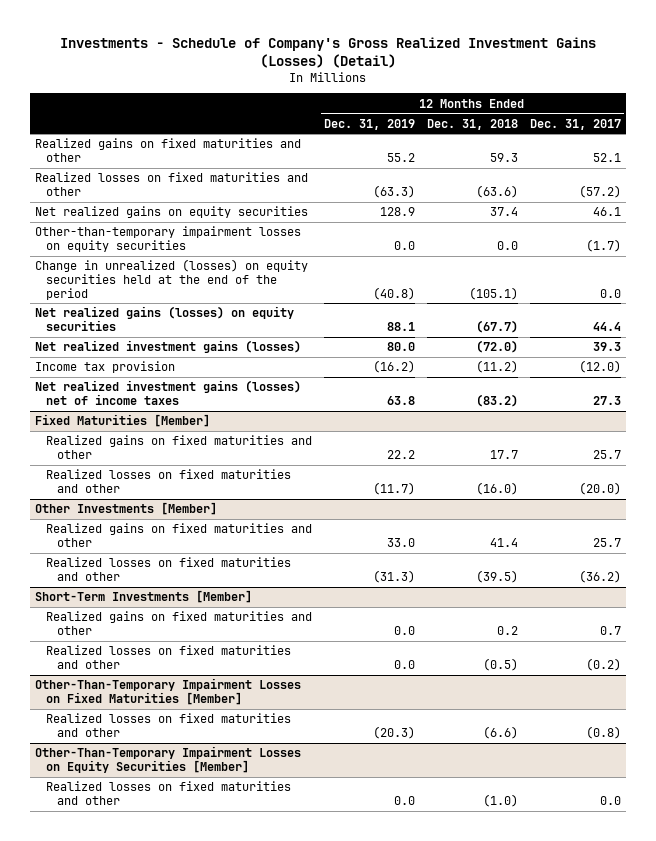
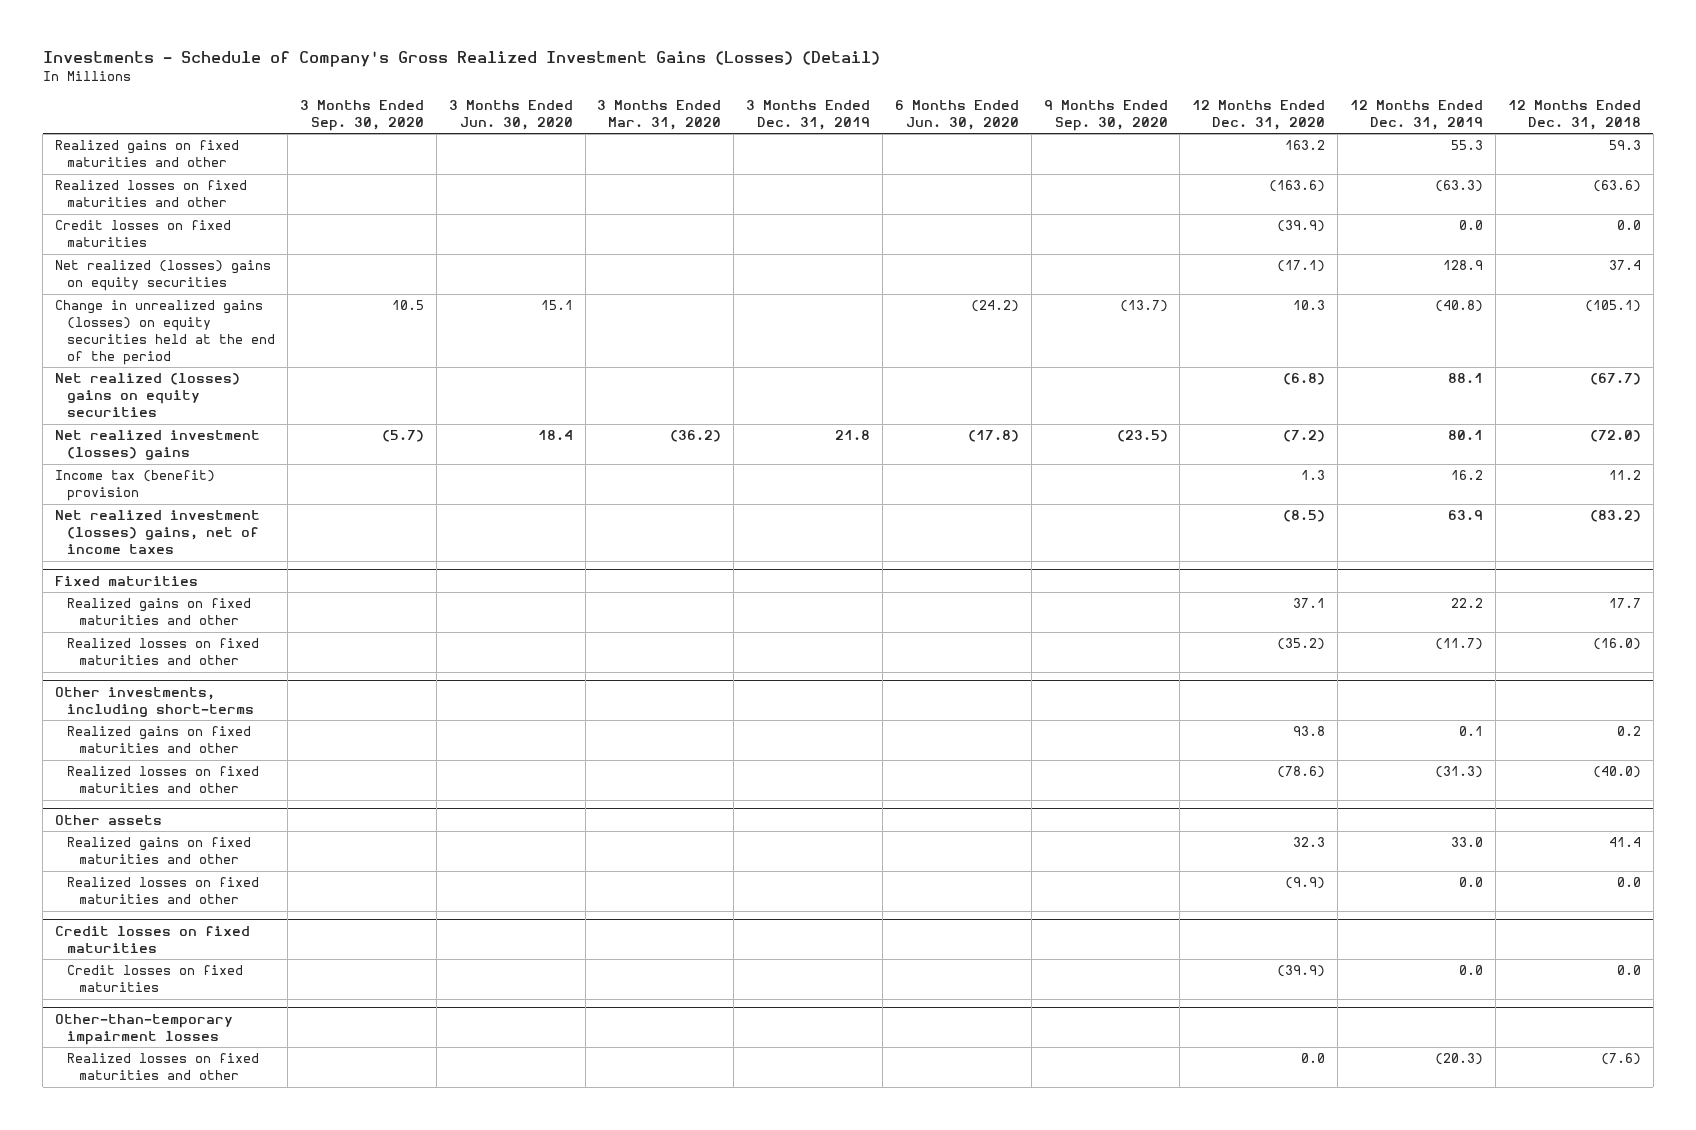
- | 12 Months Ended Dec. 31, 2019 | 12 Months Ended Dec. 31, 2018 | 12 Months Ended Dec. 31, 2017
+ | 3 Months Ended Sep. 30, 2020 | 3 Months Ended Jun. 30, 2020 | 3 Months Ended Mar. 31, 2020 | 3 Months Ended Dec. 31, 2019 | 6 Months Ended Jun. 30, 2020 | 9 Months Ended Sep. 30, 2020 | 12 Months Ended Dec. 31, 2020 | 12 Months Ended Dec. 31, 2019 | 12 Months Ended Dec. 31, 2018
- Realized gains on fixed maturities and other | 55.2 | 59.3 | 52.1
+ Realized gains on fixed maturities and other | | | | | | | 163.2 | 55.3 | 59.3
- Net realized gains on equity securities | 128.9 | 37.4 | 46.1
- Other-than-temporary impairment losses on equity securities | 0.0 | 0.0 | (1.7)
- Change in unrealized (losses) on equity securities held at the end of the period | (40.8) | (105.1) | 0.0
- Net realized gains (losses) on equity securities | 88.1 | (67.7) | 44.4
- Net realized investment gains (losses) | 80.0 | (72.0) | 39.3
- Income tax provision | (16.2) | (11.2) | (12.0)
- Net realized investment gains (losses) net of income taxes | 63.8 | (83.2) | 27.3
- Fixed Maturities [Member]
+ Credit losses on fixed maturities | | | | | | | (39.9) | 0.0 | 0.0
+ Net realized (losses) gains on equity securities | | | | | | | (17.1) | 128.9 | 37.4
+ Change in unrealized gains (losses) on equity securities held at the end of the period | 10.5 | 15.1 | | | (24.2) | (13.7) | 10.3 | (40.8) | (105.1)
+ Net realized (losses) gains on equity securities | | | | | | | (6.8) | 88.1 | (67.7)
+ Net realized investment (losses) gains | (5.7) | 18.4 | (36.2) | 21.8 | (17.8) | (23.5) | (7.2) | 80.1 | (72.0)
+ Income tax (benefit) provision | | | | | | | 1.3 | 16.2 | 11.2
+ Net realized investment (losses) gains, net of income taxes | | | | | | | (8.5) | 63.9 | (83.2)
+ Fixed maturities
- Other Investments [Member]
+ Other investments, including short-terms
+ Realized gains on fixed maturities and other | | | | | | | 93.8 | 0.1 | 0.2
+ Realized losses on fixed maturities and other | | | | | | | (78.6) | (31.3) | (40.0)
+ Other assets
- Realized losses on fixed maturities and other | (31.3) | (39.5) | (36.2)
- Short-Term Investments [Member]
- Realized gains on fixed maturities and other | 0.0 | 0.2 | 0.7
- Realized losses on fixed maturities and other | 0.0 | (0.5) | (0.2)
- Other-Than-Temporary Impairment Losses on Fixed Maturities [Member]
- Realized losses on fixed maturities and other | (20.3) | (6.6) | (0.8)
- Other-Than-Temporary Impairment Losses on Equity Securities [Member]
- Realized losses on fixed maturities and other | 0.0 | (1.0) | 0.0
+ Realized losses on fixed maturities and other | | | | | | | (9.9) | 0.0 | 0.0
+ Credit losses on fixed maturities
+ Credit losses on fixed maturities | | | | | | | (39.9) | 0.0 | 0.0
+ Other-than-temporary impairment losses
+ Realized losses on fixed maturities and other | | | | | | | 0.0 | (20.3) | (7.6)

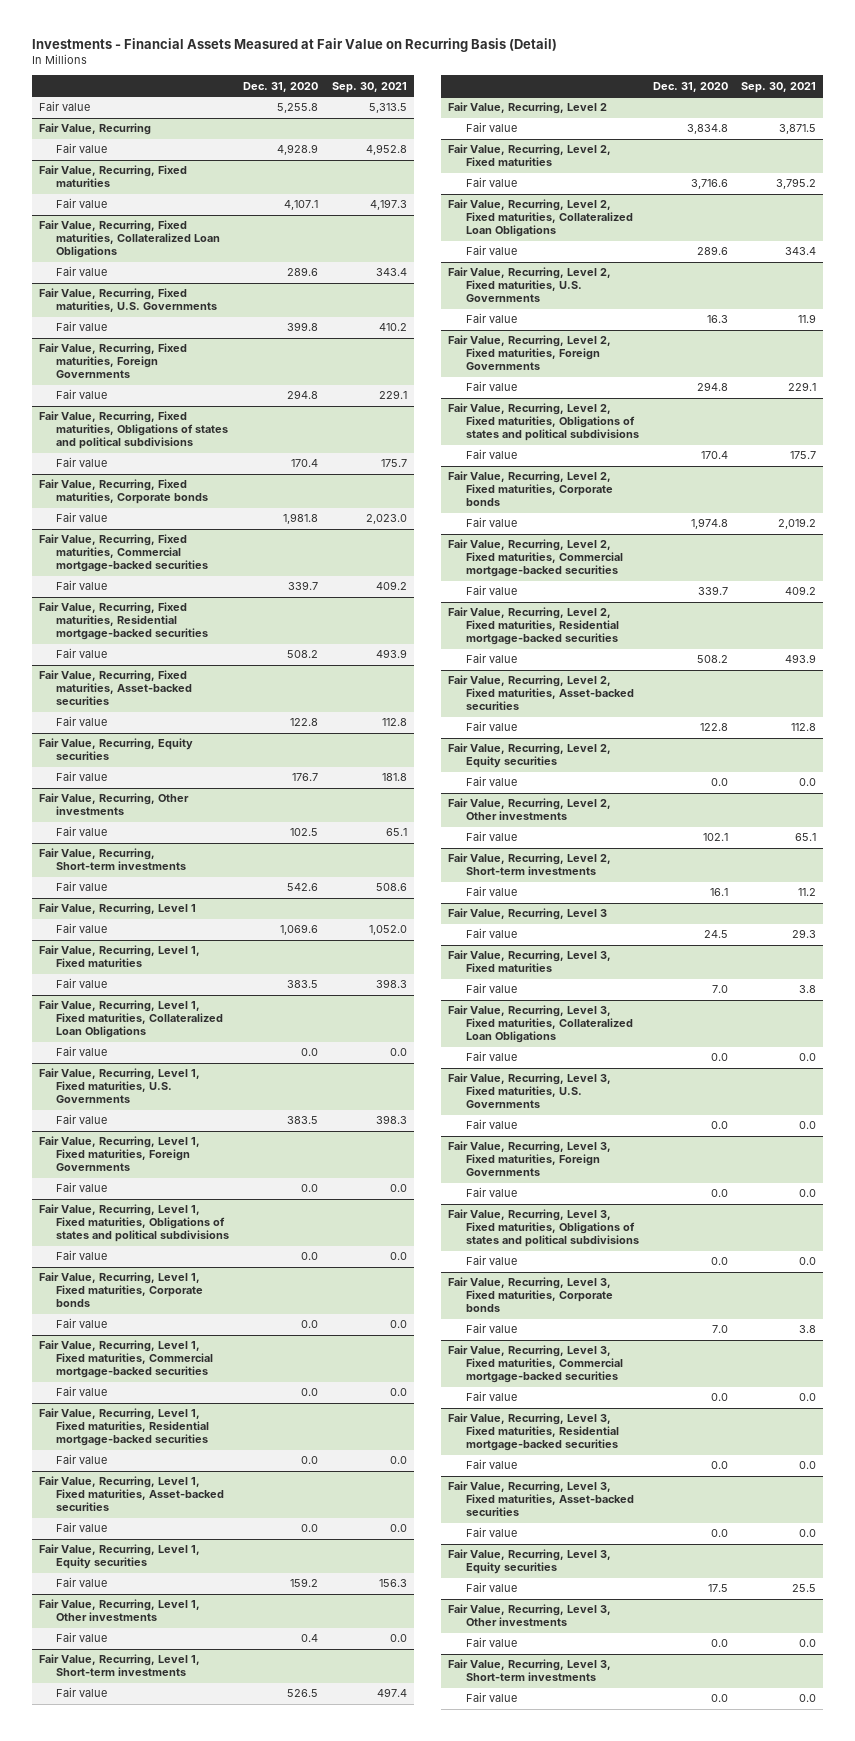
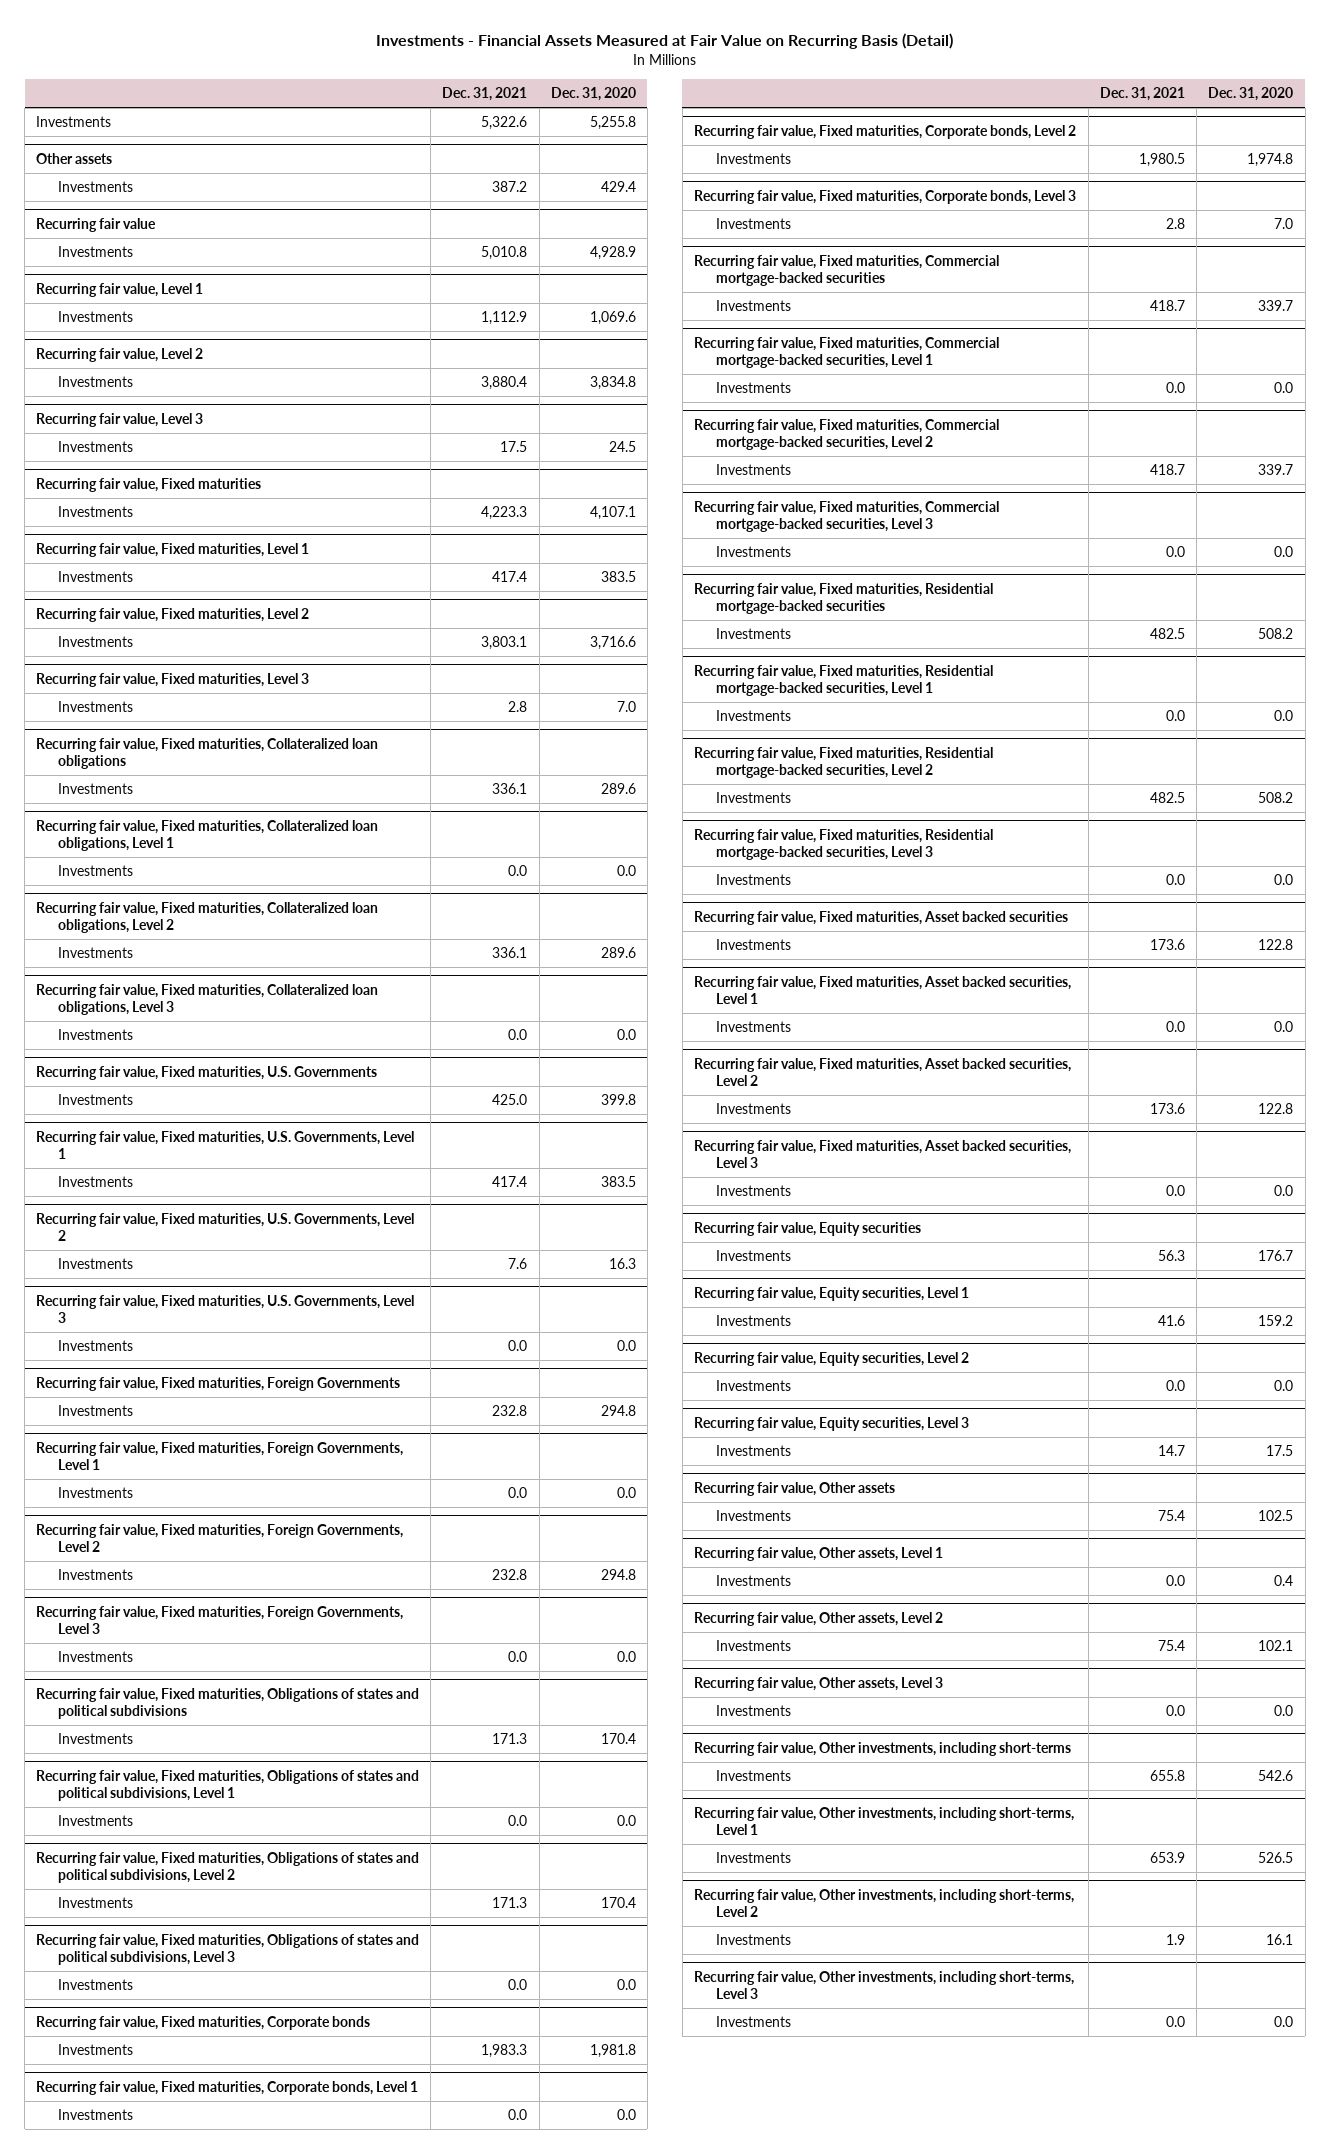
- | Dec. 31, 2020 | Sep. 30, 2021
+ | Dec. 31, 2021 | Dec. 31, 2020
- Fair value | 5,255.8 | 5,313.5
- Fair Value, Recurring
- Fair value | 4,928.9 | 4,952.8
- Fair Value, Recurring, Fixed maturities
- Fair value | 4,107.1 | 4,197.3
- Fair Value, Recurring, Fixed maturities, Collateralized Loan Obligations
- Fair value | 289.6 | 343.4
- Fair Value, Recurring, Fixed maturities, U.S. Governments
- Fair value | 399.8 | 410.2
- Fair Value, Recurring, Fixed maturities, Foreign Governments
- Fair value | 294.8 | 229.1
- Fair Value, Recurring, Fixed maturities, Obligations of states and political subdivisions
- Fair value | 170.4 | 175.7
- Fair Value, Recurring, Fixed maturities, Corporate bonds
- Fair value | 1,981.8 | 2,023.0
- Fair Value, Recurring, Fixed maturities, Commercial mortgage-backed securities
- Fair value | 339.7 | 409.2
- Fair Value, Recurring, Fixed maturities, Residential mortgage-backed securities
- Fair value | 508.2 | 493.9
- Fair Value, Recurring, Fixed maturities, Asset-backed securities
- Fair value | 122.8 | 112.8
- Fair Value, Recurring, Equity securities
- Fair value | 176.7 | 181.8
- Fair Value, Recurring, Other investments
- Fair value | 102.5 | 65.1
- Fair Value, Recurring, Short-term investments
- Fair value | 542.6 | 508.6
- Fair Value, Recurring, Level 1
- Fair value | 1,069.6 | 1,052.0
- Fair Value, Recurring, Level 1, Fixed maturities
- Fair value | 383.5 | 398.3
- Fair Value, Recurring, Level 1, Fixed maturities, Collateralized Loan Obligations
- Fair value | 0.0 | 0.0
- Fair Value, Recurring, Level 1, Fixed maturities, U.S. Governments
- Fair value | 383.5 | 398.3
- Fair Value, Recurring, Level 1, Fixed maturities, Foreign Governments
- Fair value | 0.0 | 0.0
- Fair Value, Recurring, Level 1, Fixed maturities, Obligations of states and political subdivisions
- Fair value | 0.0 | 0.0
- Fair Value, Recurring, Level 1, Fixed maturities, Corporate bonds
- Fair value | 0.0 | 0.0
- Fair Value, Recurring, Level 1, Fixed maturities, Commercial mortgage-backed securities
- Fair value | 0.0 | 0.0
- Fair Value, Recurring, Level 1, Fixed maturities, Residential mortgage-backed securities
- Fair value | 0.0 | 0.0
- Fair Value, Recurring, Level 1, Fixed maturities, Asset-backed securities
- Fair value | 0.0 | 0.0
- Fair Value, Recurring, Level 1, Equity securities
- Fair value | 159.2 | 156.3
- Fair Value, Recurring, Level 1, Other investments
- Fair value | 0.4 | 0.0
- Fair Value, Recurring, Level 1, Short-term investments
- Fair value | 526.5 | 497.4
- Fair Value, Recurring, Level 2
- Fair value | 3,834.8 | 3,871.5
- Fair Value, Recurring, Level 2, Fixed maturities
- Fair value | 3,716.6 | 3,795.2
- Fair Value, Recurring, Level 2, Fixed maturities, Collateralized Loan Obligations
- Fair value | 289.6 | 343.4
- Fair Value, Recurring, Level 2, Fixed maturities, U.S. Governments
- Fair value | 16.3 | 11.9
- Fair Value, Recurring, Level 2, Fixed maturities, Foreign Governments
- Fair value | 294.8 | 229.1
- Fair Value, Recurring, Level 2, Fixed maturities, Obligations of states and political subdivisions
- Fair value | 170.4 | 175.7
- Fair Value, Recurring, Level 2, Fixed maturities, Corporate bonds
- Fair value | 1,974.8 | 2,019.2
- Fair Value, Recurring, Level 2, Fixed maturities, Commercial mortgage-backed securities
- Fair value | 339.7 | 409.2
- Fair Value, Recurring, Level 2, Fixed maturities, Residential mortgage-backed securities
- Fair value | 508.2 | 493.9
- Fair Value, Recurring, Level 2, Fixed maturities, Asset-backed securities
- Fair value | 122.8 | 112.8
- Fair Value, Recurring, Level 2, Equity securities
- Fair value | 0.0 | 0.0
- Fair Value, Recurring, Level 2, Other investments
- Fair value | 102.1 | 65.1
- Fair Value, Recurring, Level 2, Short-term investments
- Fair value | 16.1 | 11.2
- Fair Value, Recurring, Level 3
- Fair value | 24.5 | 29.3
- Fair Value, Recurring, Level 3, Fixed maturities
- Fair value | 7.0 | 3.8
- Fair Value, Recurring, Level 3, Fixed maturities, Collateralized Loan Obligations
- Fair value | 0.0 | 0.0
- Fair Value, Recurring, Level 3, Fixed maturities, U.S. Governments
- Fair value | 0.0 | 0.0
- Fair Value, Recurring, Level 3, Fixed maturities, Foreign Governments
- Fair value | 0.0 | 0.0
- Fair Value, Recurring, Level 3, Fixed maturities, Obligations of states and political subdivisions
- Fair value | 0.0 | 0.0
- Fair Value, Recurring, Level 3, Fixed maturities, Corporate bonds
- Fair value | 7.0 | 3.8
- Fair Value, Recurring, Level 3, Fixed maturities, Commercial mortgage-backed securities
- Fair value | 0.0 | 0.0
- Fair Value, Recurring, Level 3, Fixed maturities, Residential mortgage-backed securities
- Fair value | 0.0 | 0.0
- Fair Value, Recurring, Level 3, Fixed maturities, Asset-backed securities
- Fair value | 0.0 | 0.0
- Fair Value, Recurring, Level 3, Equity securities
- Fair value | 17.5 | 25.5
- Fair Value, Recurring, Level 3, Other investments
- Fair value | 0.0 | 0.0
- Fair Value, Recurring, Level 3, Short-term investments
- Fair value | 0.0 | 0.0
+ Investments | 5,322.6 | 5,255.8
+ Other assets
+ Investments | 387.2 | 429.4
+ Recurring fair value
+ Investments | 5,010.8 | 4,928.9
+ Recurring fair value, Level 1
+ Investments | 1,112.9 | 1,069.6
+ Recurring fair value, Level 2
+ Investments | 3,880.4 | 3,834.8
+ Recurring fair value, Level 3
+ Investments | 17.5 | 24.5
+ Recurring fair value, Fixed maturities
+ Investments | 4,223.3 | 4,107.1
+ Recurring fair value, Fixed maturities, Level 1
+ Investments | 417.4 | 383.5
+ Recurring fair value, Fixed maturities, Level 2
+ Investments | 3,803.1 | 3,716.6
+ Recurring fair value, Fixed maturities, Level 3
+ Investments | 2.8 | 7.0
+ Recurring fair value, Fixed maturities, Collateralized loan obligations
+ Investments | 336.1 | 289.6
+ Recurring fair value, Fixed maturities, Collateralized loan obligations, Level 1
+ Investments | 0.0 | 0.0
+ Recurring fair value, Fixed maturities, Collateralized loan obligations, Level 2
+ Investments | 336.1 | 289.6
+ Recurring fair value, Fixed maturities, Collateralized loan obligations, Level 3
+ Investments | 0.0 | 0.0
+ Recurring fair value, Fixed maturities, U.S. Governments
+ Investments | 425.0 | 399.8
+ Recurring fair value, Fixed maturities, U.S. Governments, Level 1
+ Investments | 417.4 | 383.5
+ Recurring fair value, Fixed maturities, U.S. Governments, Level 2
+ Investments | 7.6 | 16.3
+ Recurring fair value, Fixed maturities, U.S. Governments, Level 3
+ Investments | 0.0 | 0.0
+ Recurring fair value, Fixed maturities, Foreign Governments
+ Investments | 232.8 | 294.8
+ Recurring fair value, Fixed maturities, Foreign Governments, Level 1
+ Investments | 0.0 | 0.0
+ Recurring fair value, Fixed maturities, Foreign Governments, Level 2
+ Investments | 232.8 | 294.8
+ Recurring fair value, Fixed maturities, Foreign Governments, Level 3
+ Investments | 0.0 | 0.0
+ Recurring fair value, Fixed maturities, Obligations of states and political subdivisions
+ Investments | 171.3 | 170.4
+ Recurring fair value, Fixed maturities, Obligations of states and political subdivisions, Level 1
+ Investments | 0.0 | 0.0
+ Recurring fair value, Fixed maturities, Obligations of states and political subdivisions, Level 2
+ Investments | 171.3 | 170.4
+ Recurring fair value, Fixed maturities, Obligations of states and political subdivisions, Level 3
+ Investments | 0.0 | 0.0
+ Recurring fair value, Fixed maturities, Corporate bonds
+ Investments | 1,983.3 | 1,981.8
+ Recurring fair value, Fixed maturities, Corporate bonds, Level 1
+ Investments | 0.0 | 0.0
+ Recurring fair value, Fixed maturities, Corporate bonds, Level 2
+ Investments | 1,980.5 | 1,974.8
+ Recurring fair value, Fixed maturities, Corporate bonds, Level 3
+ Investments | 2.8 | 7.0
+ Recurring fair value, Fixed maturities, Commercial mortgage-backed securities
+ Investments | 418.7 | 339.7
+ Recurring fair value, Fixed maturities, Commercial mortgage-backed securities, Level 1
+ Investments | 0.0 | 0.0
+ Recurring fair value, Fixed maturities, Commercial mortgage-backed securities, Level 2
+ Investments | 418.7 | 339.7
+ Recurring fair value, Fixed maturities, Commercial mortgage-backed securities, Level 3
+ Investments | 0.0 | 0.0
+ Recurring fair value, Fixed maturities, Residential mortgage-backed securities
+ Investments | 482.5 | 508.2
+ Recurring fair value, Fixed maturities, Residential mortgage-backed securities, Level 1
+ Investments | 0.0 | 0.0
+ Recurring fair value, Fixed maturities, Residential mortgage-backed securities, Level 2
+ Investments | 482.5 | 508.2
+ Recurring fair value, Fixed maturities, Residential mortgage-backed securities, Level 3
+ Investments | 0.0 | 0.0
+ Recurring fair value, Fixed maturities, Asset backed securities
+ Investments | 173.6 | 122.8
+ Recurring fair value, Fixed maturities, Asset backed securities, Level 1
+ Investments | 0.0 | 0.0
+ Recurring fair value, Fixed maturities, Asset backed securities, Level 2
+ Investments | 173.6 | 122.8
+ Recurring fair value, Fixed maturities, Asset backed securities, Level 3
+ Investments | 0.0 | 0.0
+ Recurring fair value, Equity securities
+ Investments | 56.3 | 176.7
+ Recurring fair value, Equity securities, Level 1
+ Investments | 41.6 | 159.2
+ Recurring fair value, Equity securities, Level 2
+ Investments | 0.0 | 0.0
+ Recurring fair value, Equity securities, Level 3
+ Investments | 14.7 | 17.5
+ Recurring fair value, Other assets
+ Investments | 75.4 | 102.5
+ Recurring fair value, Other assets, Level 1
+ Investments | 0.0 | 0.4
+ Recurring fair value, Other assets, Level 2
+ Investments | 75.4 | 102.1
+ Recurring fair value, Other assets, Level 3
+ Investments | 0.0 | 0.0
+ Recurring fair value, Other investments, including short-terms
+ Investments | 655.8 | 542.6
+ Recurring fair value, Other investments, including short-terms, Level 1
+ Investments | 653.9 | 526.5
+ Recurring fair value, Other investments, including short-terms, Level 2
+ Investments | 1.9 | 16.1
+ Recurring fair value, Other investments, including short-terms, Level 3
+ Investments | 0.0 | 0.0

